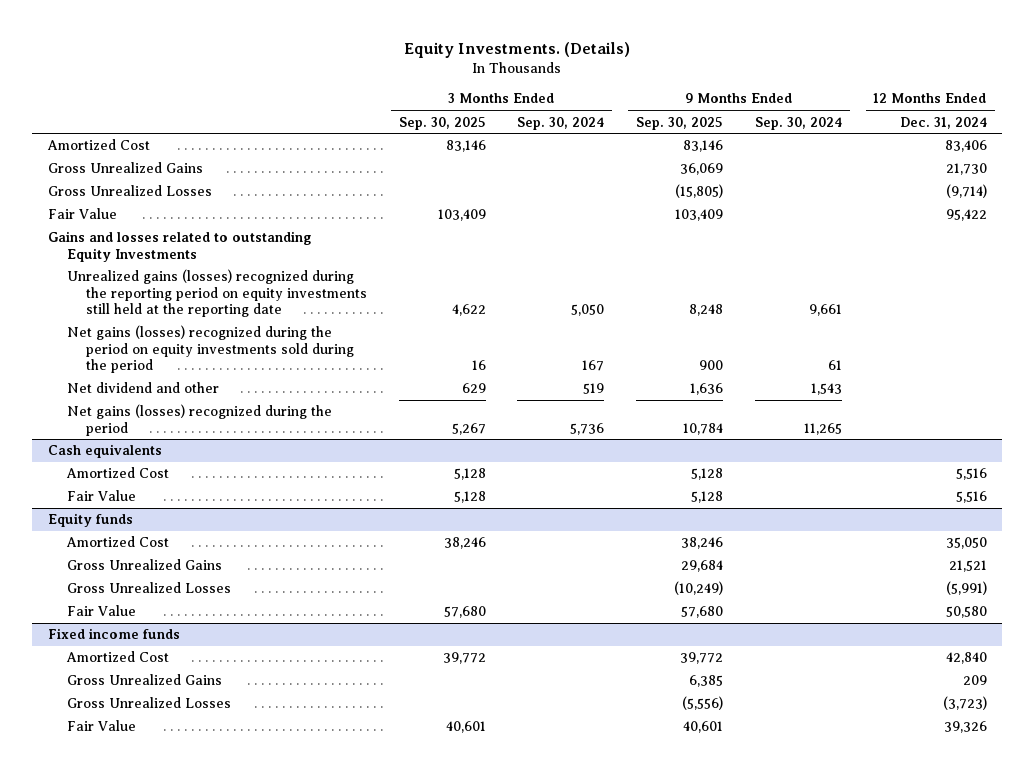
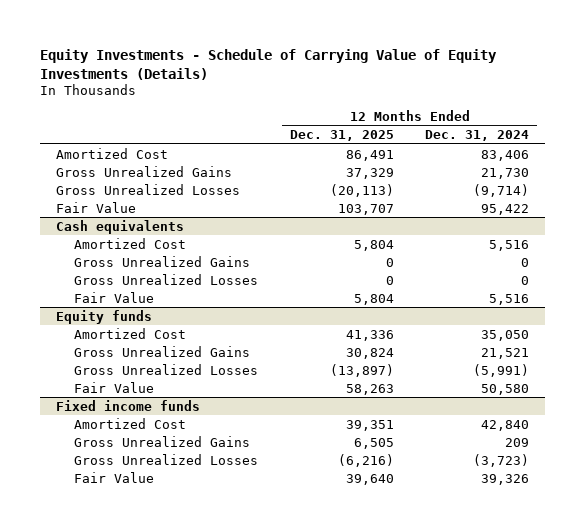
- Equity Investments. (Details)
+ Equity Investments - Schedule of Carrying Value of Equity Investments (Details)
- | 3 Months Ended Sep. 30, 2025 | 3 Months Ended Sep. 30, 2024 | 9 Months Ended Sep. 30, 2025 | 9 Months Ended Sep. 30, 2024 | 12 Months Ended Dec. 31, 2024
+ | 12 Months Ended Dec. 31, 2025 | 12 Months Ended Dec. 31, 2024
- Gains and losses related to outstanding Equity Investments
- Unrealized gains (losses) recognized during the reporting period on equity investments still held at the reporting date | 4,622 | 5,050 | 8,248 | 9,661 |
- Net gains (losses) recognized during the period on equity investments sold during the period | 16 | 167 | 900 | 61 |
- Net dividend and other | 629 | 519 | 1,636 | 1,543 |
- Net gains (losses) recognized during the period | 5,267 | 5,736 | 10,784 | 11,265 |
@ Cash equivalents
+ Gross Unrealized Gains | 0 | 0
+ Gross Unrealized Losses | 0 | 0

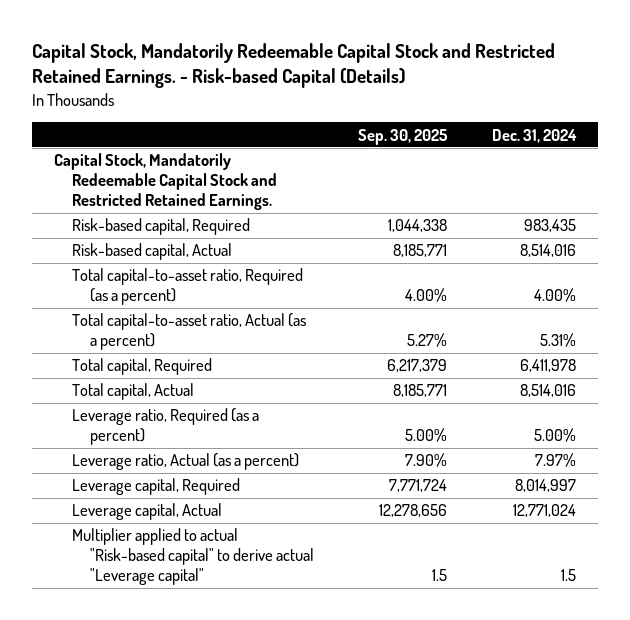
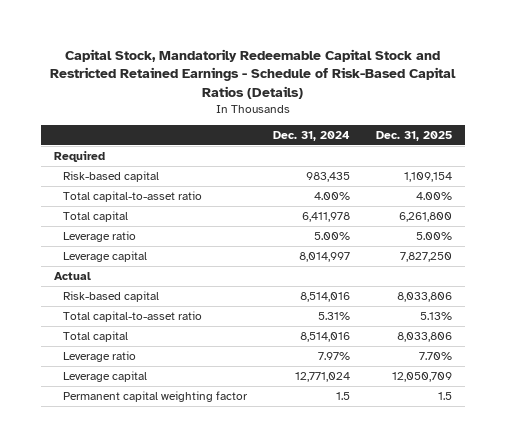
- Capital Stock, Mandatorily Redeemable Capital Stock and Restricted Retained Earnings. - Risk-based Capital (Details)
+ Capital Stock, Mandatorily Redeemable Capital Stock and Restricted Retained Earnings - Schedule of Risk-Based Capital Ratios (Details)
- | Sep. 30, 2025 | Dec. 31, 2024
+ | Dec. 31, 2024 | Dec. 31, 2025
- Capital Stock, Mandatorily Redeemable Capital Stock and Restricted Retained Earnings.
- Risk-based capital, Required | 1,044,338 | 983,435
- Risk-based capital, Actual | 8,185,771 | 8,514,016
- Total capital-to-asset ratio, Required (as a percent) | 4.00% | 4.00%
- Total capital-to-asset ratio, Actual (as a percent) | 5.27% | 5.31%
- Total capital, Required | 6,217,379 | 6,411,978
- Total capital, Actual | 8,185,771 | 8,514,016
- Leverage ratio, Required (as a percent) | 5.00% | 5.00%
- Leverage ratio, Actual (as a percent) | 7.90% | 7.97%
- Leverage capital, Required | 7,771,724 | 8,014,997
- Leverage capital, Actual | 12,278,656 | 12,771,024
- Multiplier applied to actual "Risk-based capital" to derive actual "Leverage capital" | 1.5 | 1.5
+ Required
+ Risk-based capital | 983,435 | 1,109,154
+ Total capital-to-asset ratio | 4.00% | 4.00%
+ Total capital | 6,411,978 | 6,261,800
+ Leverage ratio | 5.00% | 5.00%
+ Leverage capital | 8,014,997 | 7,827,250
+ Actual
+ Risk-based capital | 8,514,016 | 8,033,806
+ Total capital-to-asset ratio | 5.31% | 5.13%
+ Total capital | 8,514,016 | 8,033,806
+ Leverage ratio | 7.97% | 7.70%
+ Leverage capital | 12,771,024 | 12,050,709
+ Permanent capital weighting factor | 1.5 | 1.5

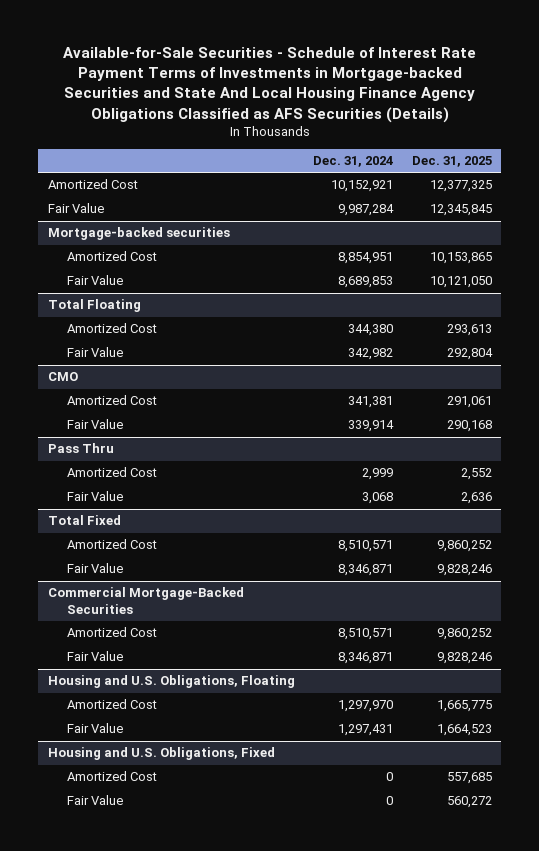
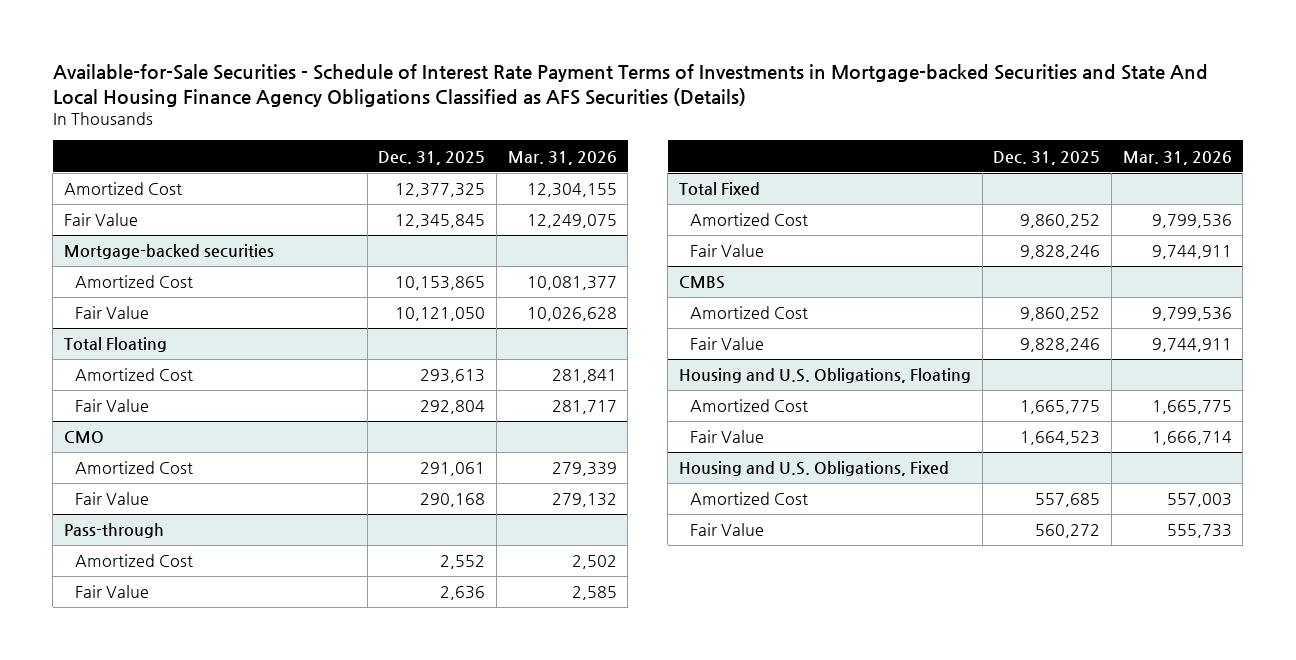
- | Dec. 31, 2024 | Dec. 31, 2025
+ | Dec. 31, 2025 | Mar. 31, 2026
- Pass Thru
+ Pass-through
- Commercial Mortgage-Backed Securities
+ CMBS

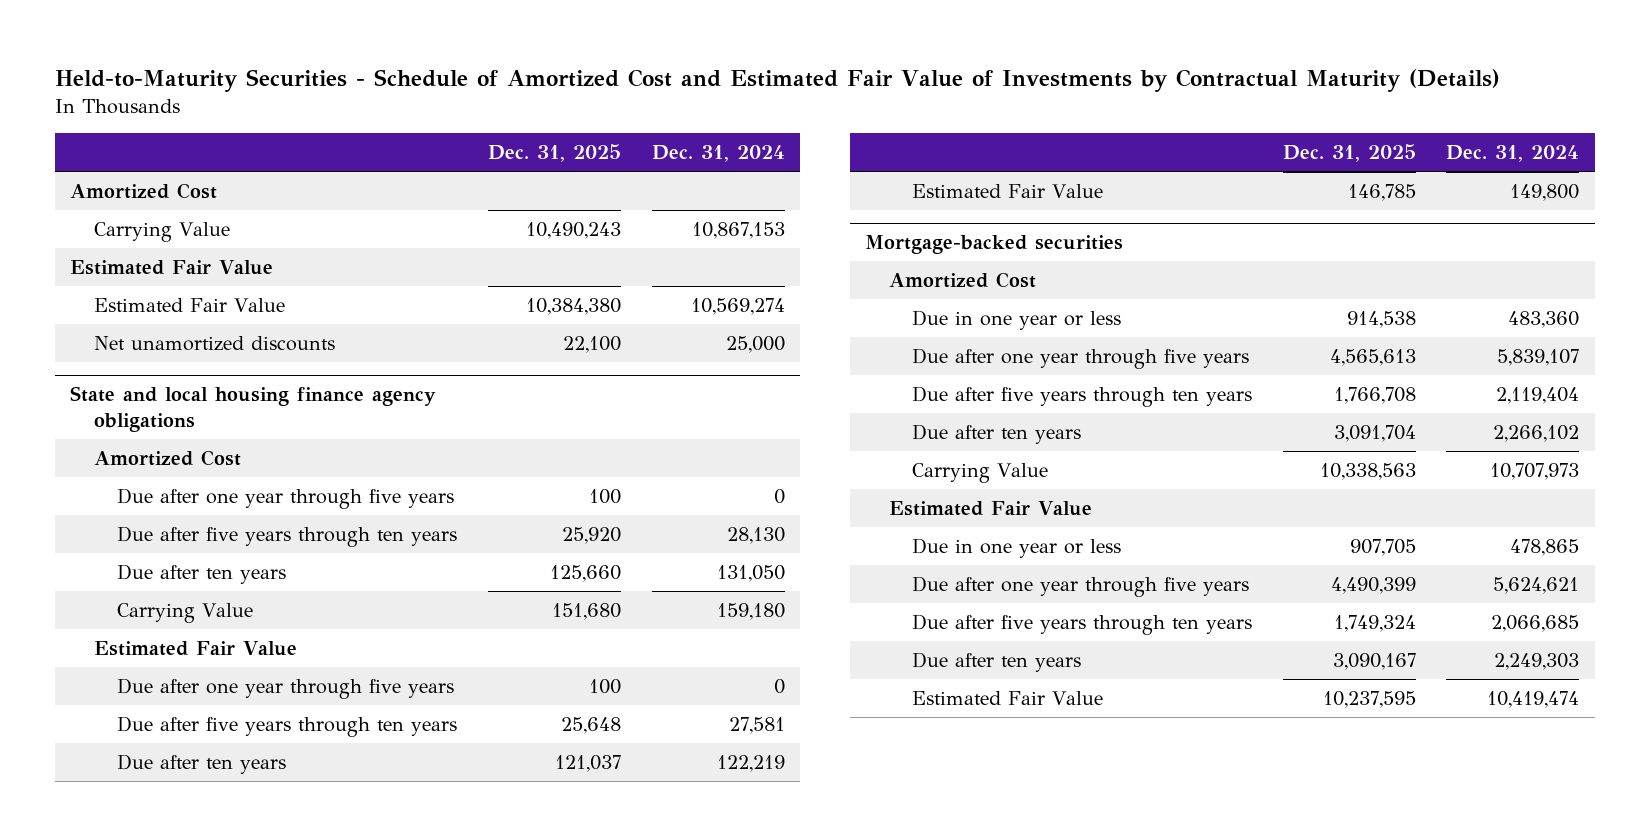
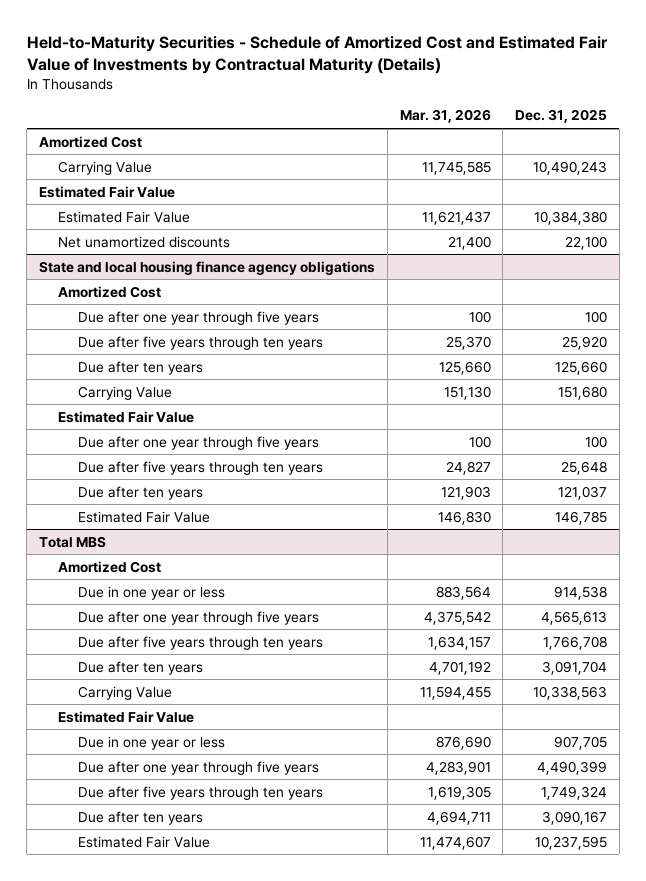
- | Dec. 31, 2025 | Dec. 31, 2024
+ | Mar. 31, 2026 | Dec. 31, 2025
- Mortgage-backed securities
+ Total MBS

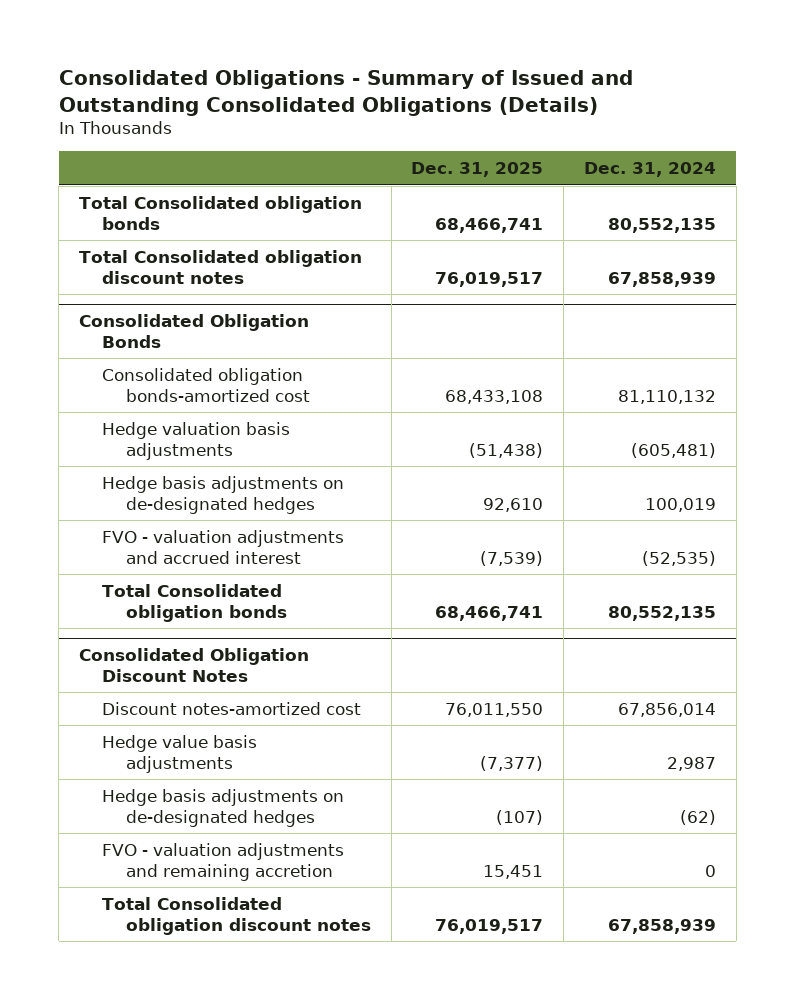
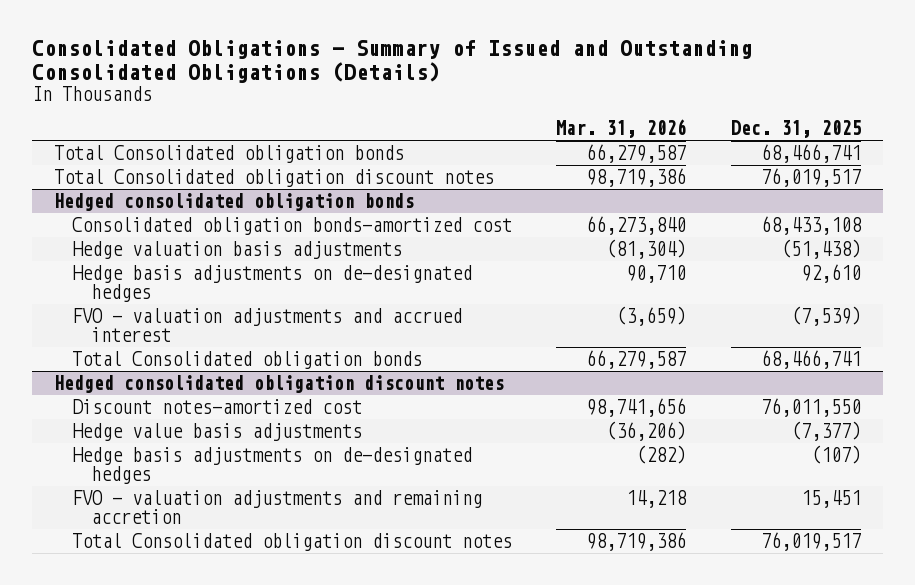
- | Dec. 31, 2025 | Dec. 31, 2024
+ | Mar. 31, 2026 | Dec. 31, 2025
- Consolidated Obligation Bonds
+ Hedged consolidated obligation bonds
- Consolidated Obligation Discount Notes
+ Hedged consolidated obligation discount notes

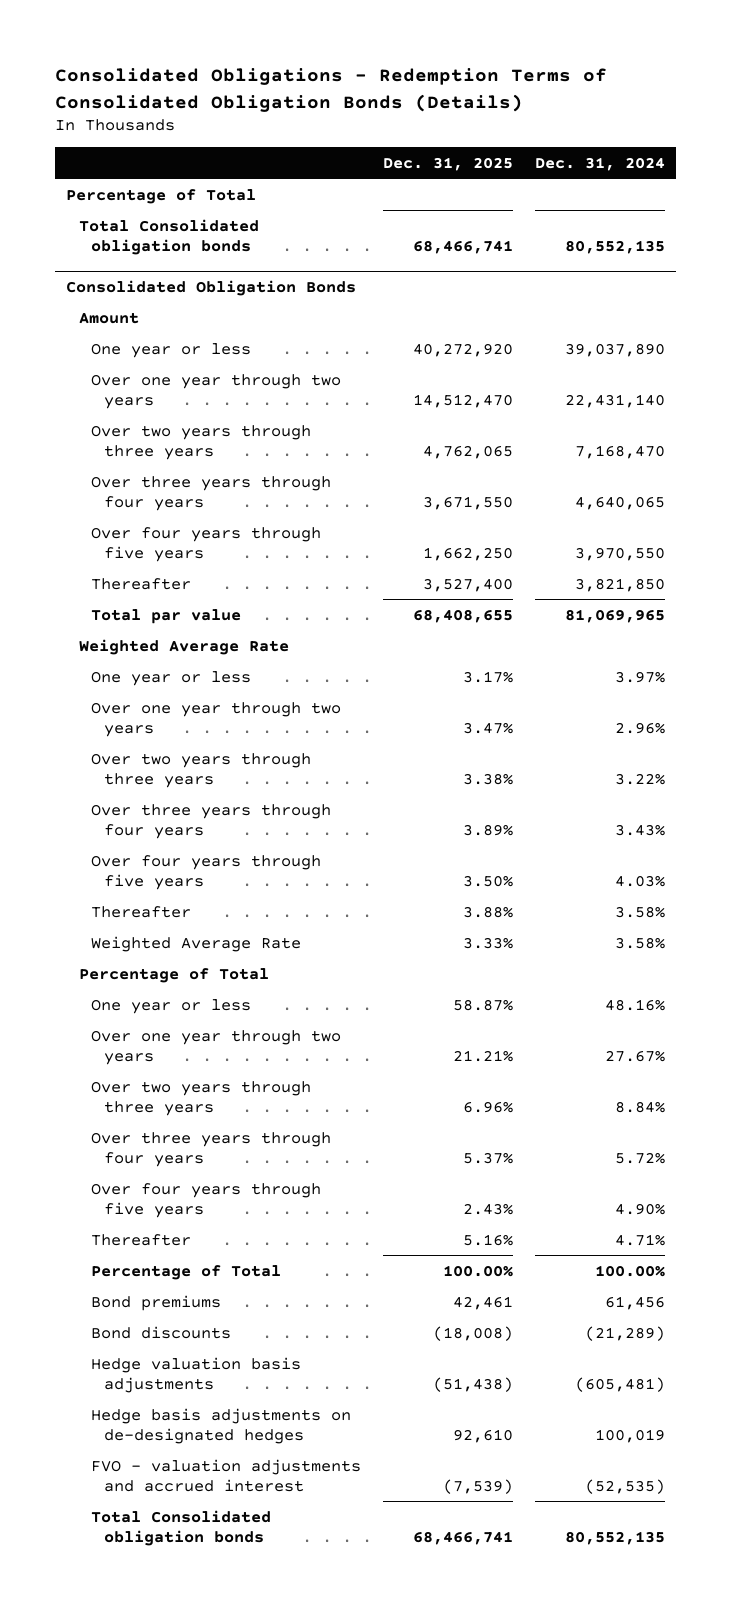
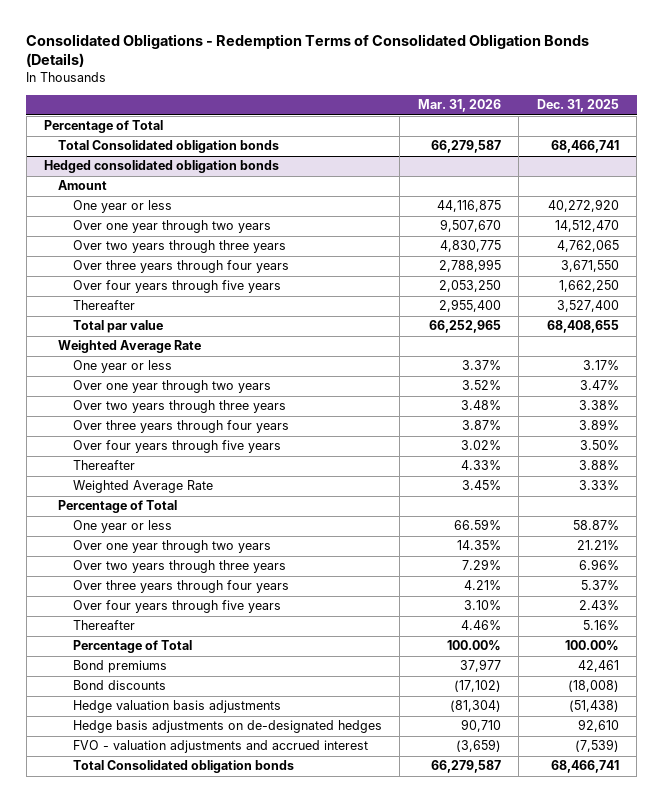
- | Dec. 31, 2025 | Dec. 31, 2024
+ | Mar. 31, 2026 | Dec. 31, 2025
- Consolidated Obligation Bonds
+ Hedged consolidated obligation bonds

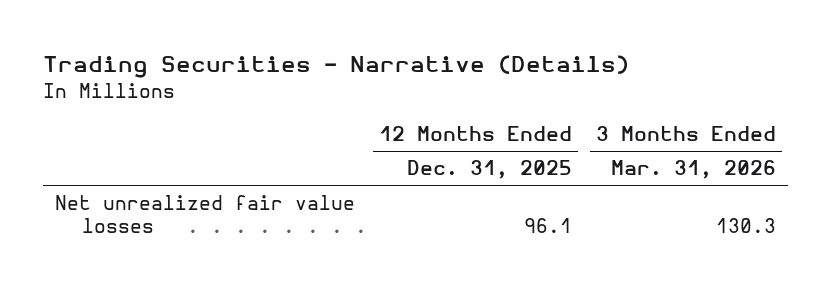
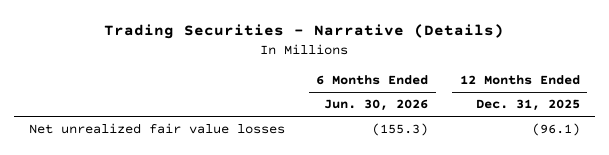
- | 12 Months Ended Dec. 31, 2025 | 3 Months Ended Mar. 31, 2026
+ | 6 Months Ended Jun. 30, 2026 | 12 Months Ended Dec. 31, 2025
- Net unrealized fair value losses | 96.1 | 130.3
+ Net unrealized fair value losses | (155.3) | (96.1)

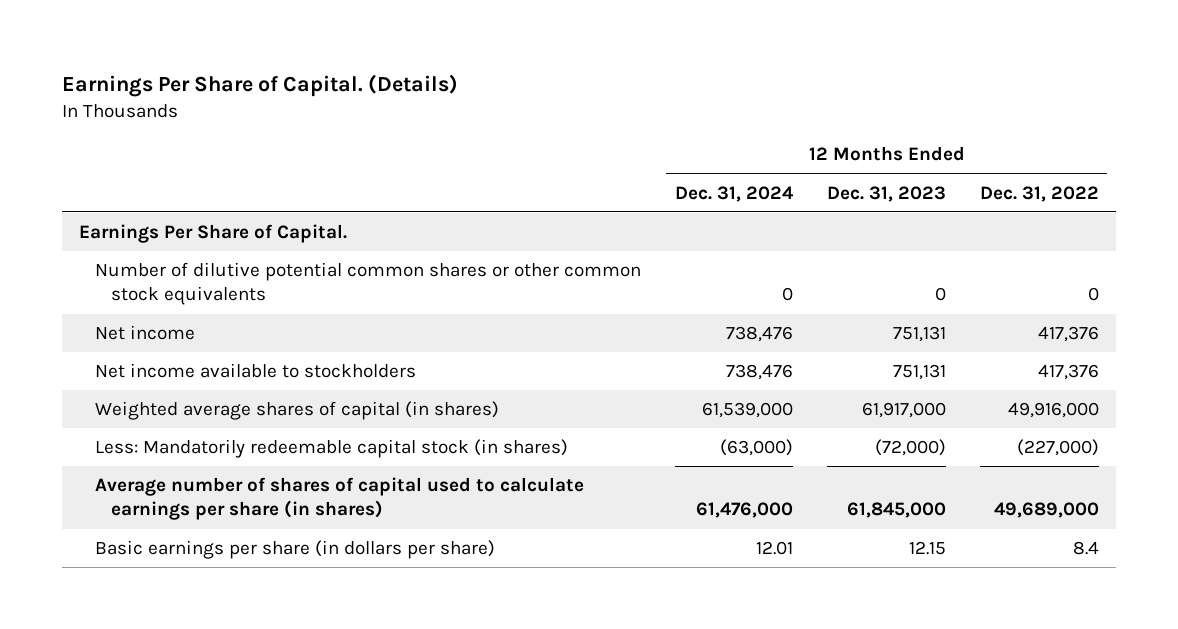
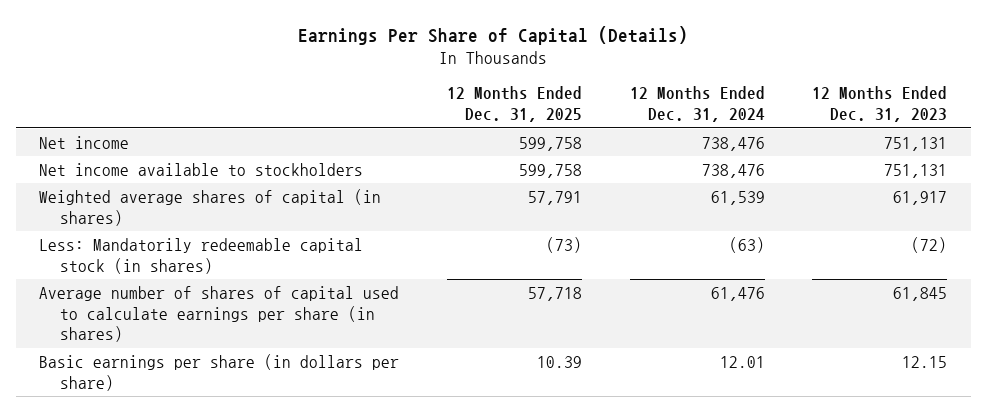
- Earnings Per Share of Capital. (Details)
+ Earnings Per Share of Capital (Details)
- | 12 Months Ended Dec. 31, 2024 | 12 Months Ended Dec. 31, 2023 | 12 Months Ended Dec. 31, 2022
+ | 12 Months Ended Dec. 31, 2025 | 12 Months Ended Dec. 31, 2024 | 12 Months Ended Dec. 31, 2023
- Earnings Per Share of Capital.
- Number of dilutive potential common shares or other common stock equivalents | 0 | 0 | 0
- Weighted average shares of capital (in shares) | 61,539,000 | 61,917,000 | 49,916,000
- Less: Mandatorily redeemable capital stock (in shares) | (63,000) | (72,000) | (227,000)
- Average number of shares of capital used to calculate earnings per share (in shares) | 61,476,000 | 61,845,000 | 49,689,000
+ Weighted average shares of capital (in shares) | 57,791 | 61,539 | 61,917
+ Less: Mandatorily redeemable capital stock (in shares) | (73) | (63) | (72)
+ Average number of shares of capital used to calculate earnings per share (in shares) | 57,718 | 61,476 | 61,845

